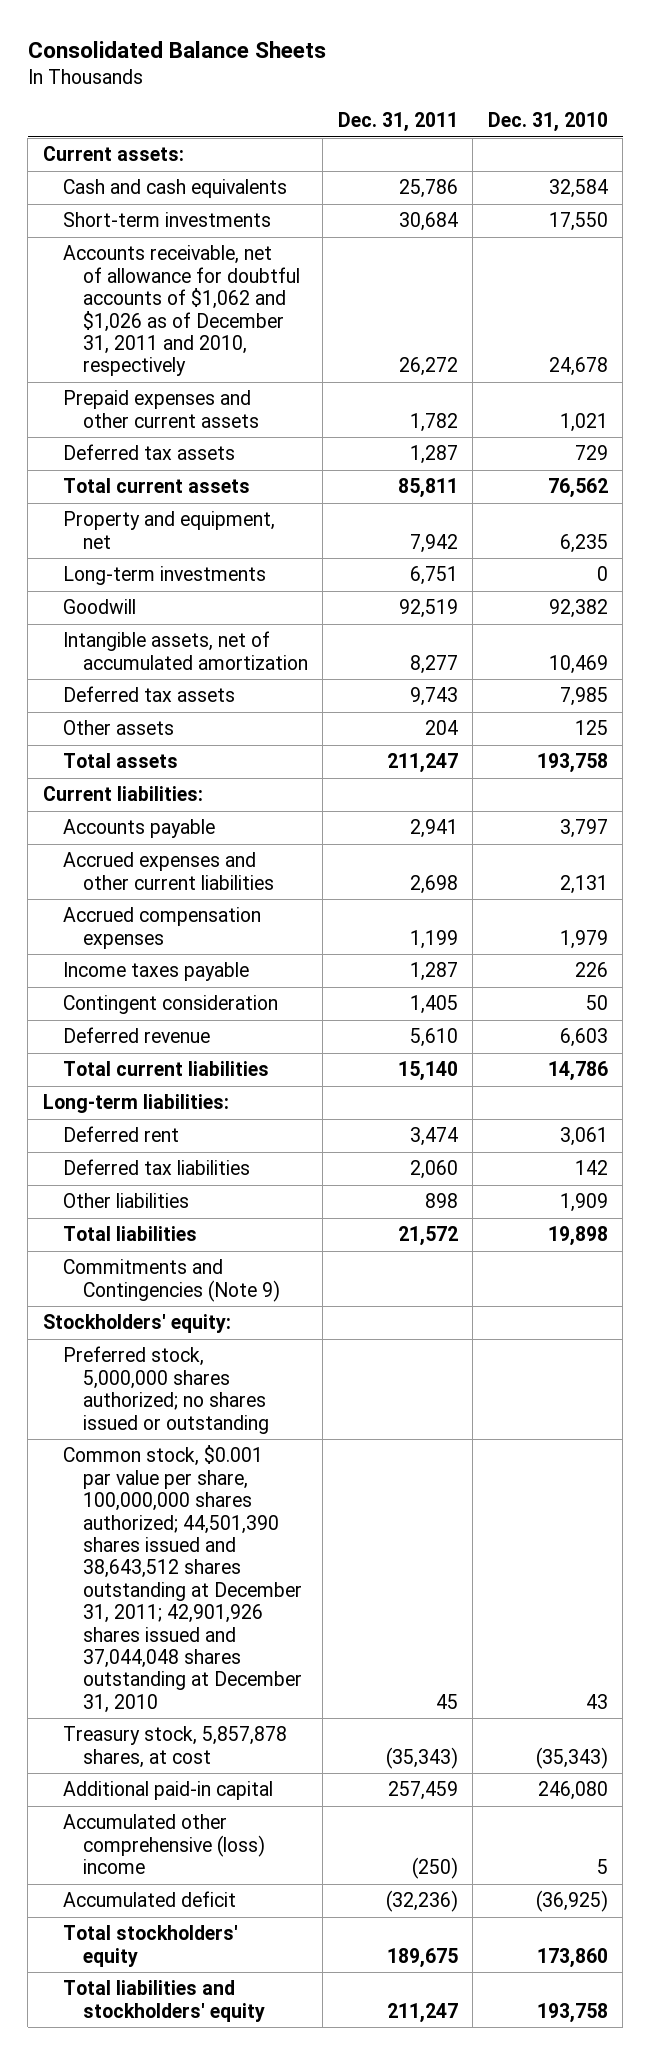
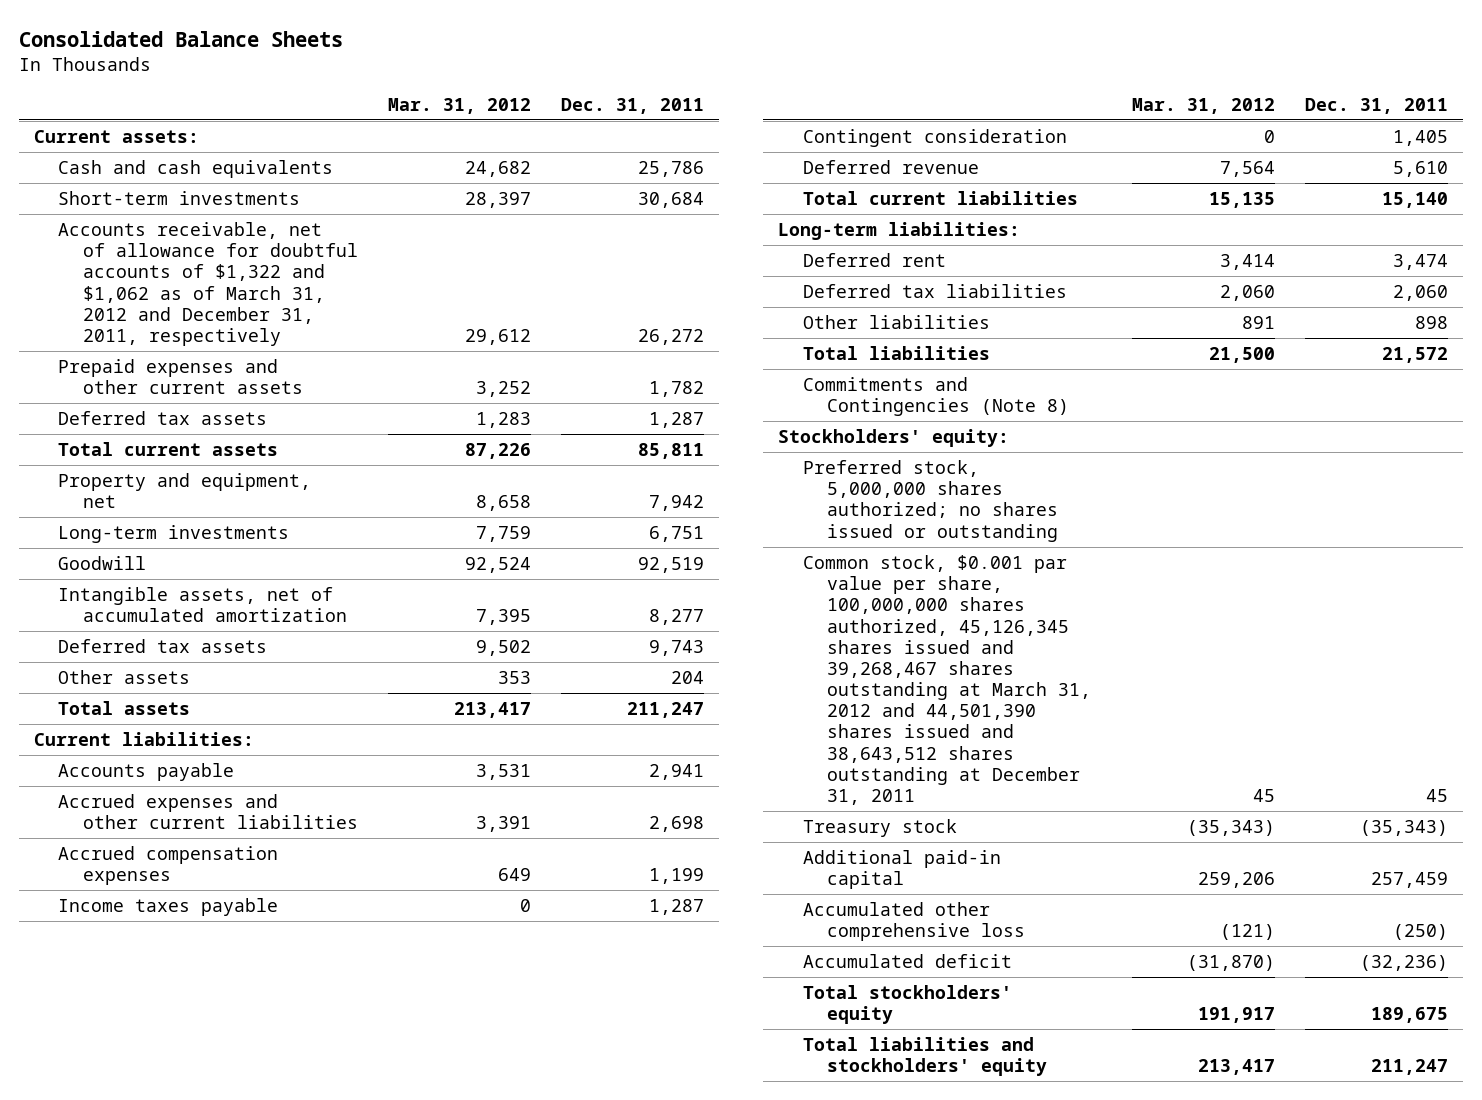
- | Dec. 31, 2011 | Dec. 31, 2010
+ | Mar. 31, 2012 | Dec. 31, 2011
- Accounts receivable, net of allowance for doubtful accounts of $1,062 and $1,026 as of December 31, 2011 and 2010, respectively | 26,272 | 24,678
+ Accounts receivable, net of allowance for doubtful accounts of $1,322 and $1,062 as of March 31, 2012 and December 31, 2011, respectively | 29,612 | 26,272
- Commitments and Contingencies (Note 9)
+ Commitments and Contingencies (Note 8)
- Common stock, $0.001 par value per share, 100,000,000 shares authorized; 44,501,390 shares issued and 38,643,512 shares outstanding at December 31, 2011; 42,901,926 shares issued and 37,044,048 shares outstanding at December 31, 2010 | 45 | 43
- Treasury stock, 5,857,878 shares, at cost | (35,343) | (35,343)
+ Common stock, $0.001 par value per share, 100,000,000 shares authorized, 45,126,345 shares issued and 39,268,467 shares outstanding at March 31, 2012 and 44,501,390 shares issued and 38,643,512 shares outstanding at December 31, 2011 | 45 | 45
+ Treasury stock | (35,343) | (35,343)
- Accumulated other comprehensive (loss) income | (250) | 5
+ Accumulated other comprehensive loss | (121) | (250)

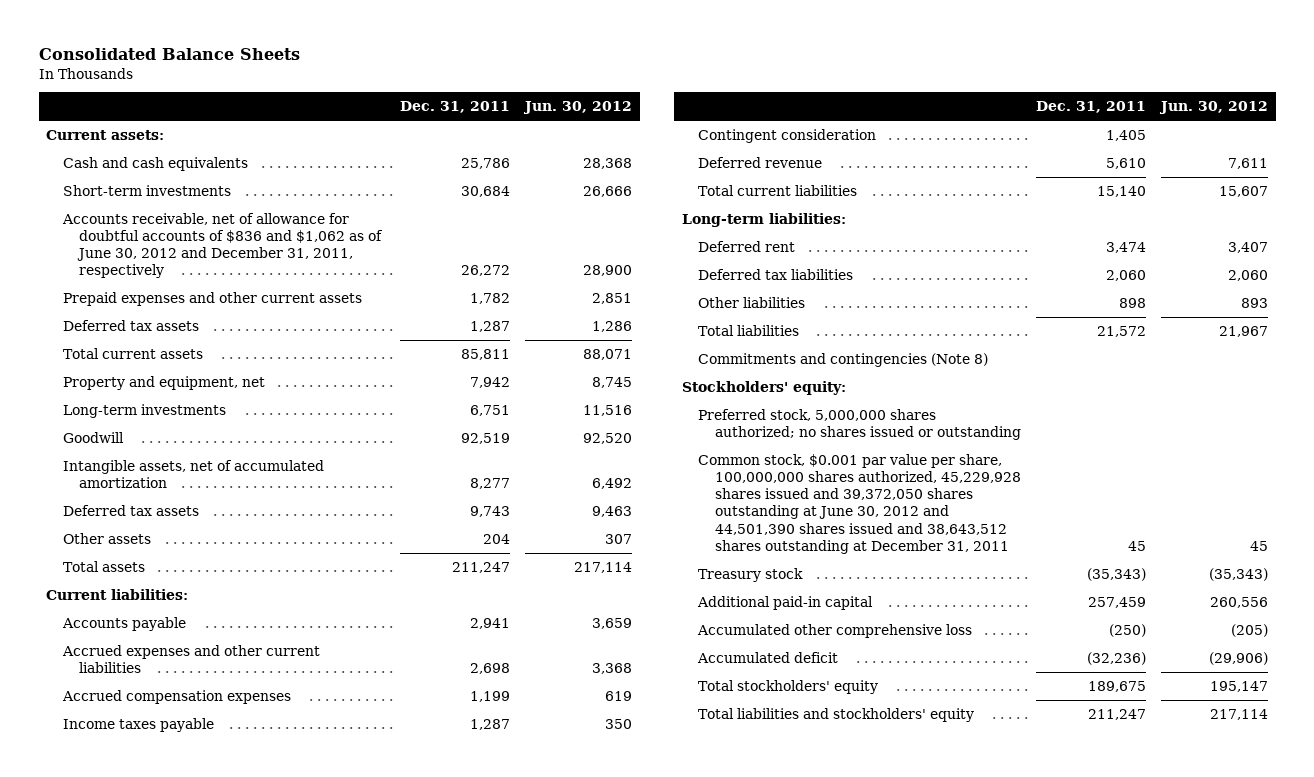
- | Mar. 31, 2012 | Dec. 31, 2011
+ | Dec. 31, 2011 | Jun. 30, 2012
- Accounts receivable, net of allowance for doubtful accounts of $1,322 and $1,062 as of March 31, 2012 and December 31, 2011, respectively | 29,612 | 26,272
+ Accounts receivable, net of allowance for doubtful accounts of $836 and $1,062 as of June 30, 2012 and December 31, 2011, respectively | 26,272 | 28,900
- Commitments and Contingencies (Note 8)
+ Commitments and contingencies (Note 8)
- Common stock, $0.001 par value per share, 100,000,000 shares authorized, 45,126,345 shares issued and 39,268,467 shares outstanding at March 31, 2012 and 44,501,390 shares issued and 38,643,512 shares outstanding at December 31, 2011 | 45 | 45
+ Common stock, $0.001 par value per share, 100,000,000 shares authorized, 45,229,928 shares issued and 39,372,050 shares outstanding at June 30, 2012 and 44,501,390 shares issued and 38,643,512 shares outstanding at December 31, 2011 | 45 | 45

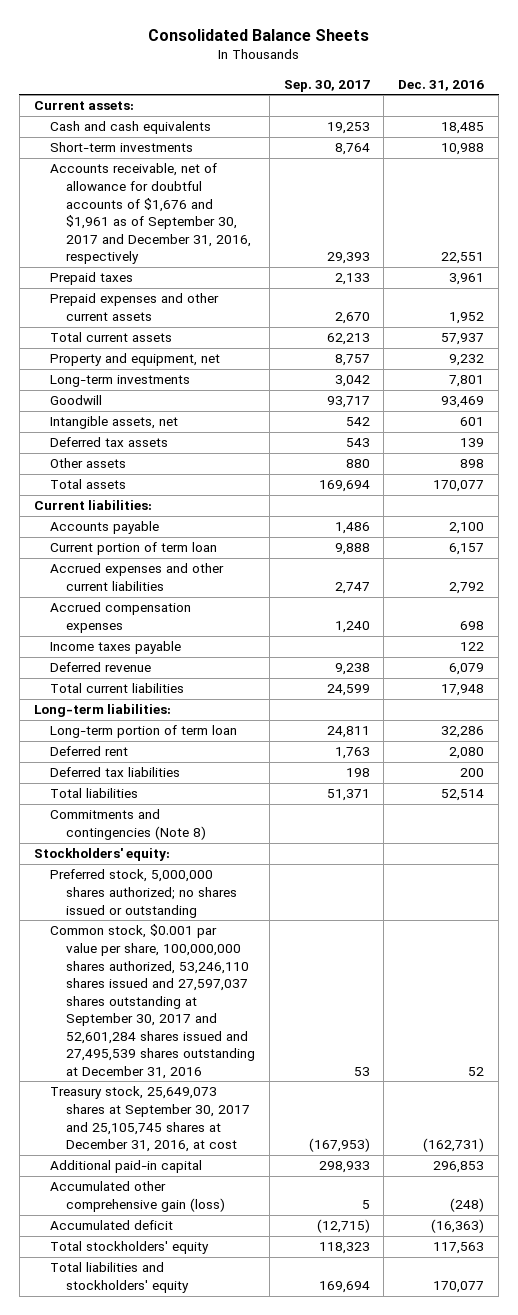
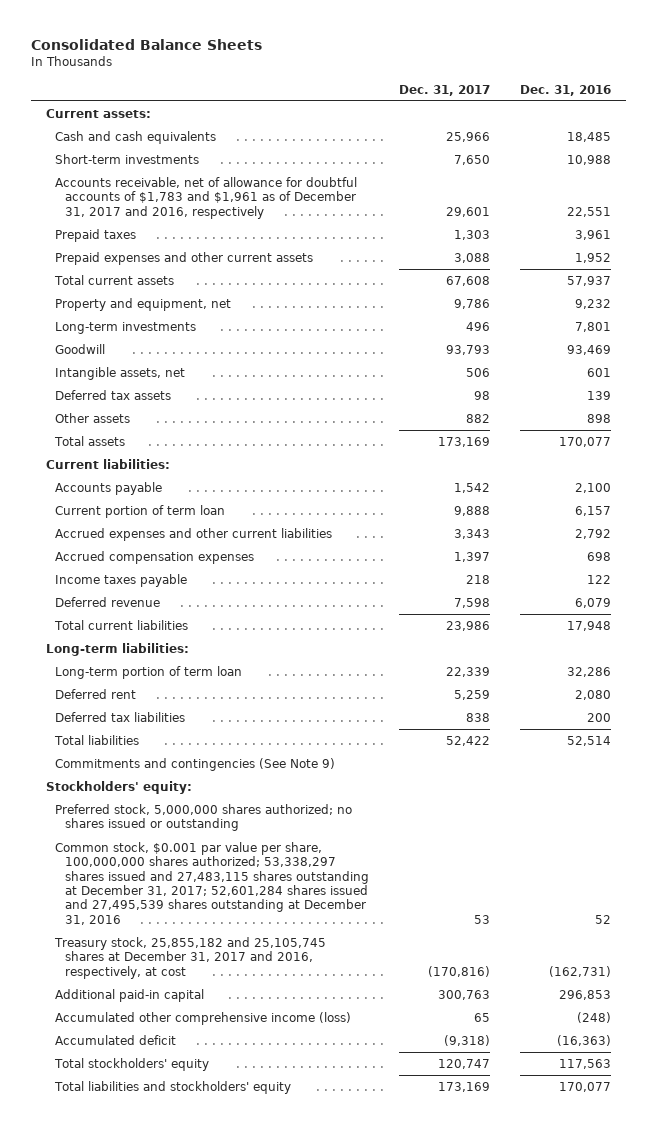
- | Sep. 30, 2017 | Dec. 31, 2016
+ | Dec. 31, 2017 | Dec. 31, 2016
- Accounts receivable, net of allowance for doubtful accounts of $1,676 and $1,961 as of September 30, 2017 and December 31, 2016, respectively | 29,393 | 22,551
+ Accounts receivable, net of allowance for doubtful accounts of $1,783 and $1,961 as of December 31, 2017 and 2016, respectively | 29,601 | 22,551
- Commitments and contingencies (Note 8)
+ Commitments and contingencies (See Note 9)
- Common stock, $0.001 par value per share, 100,000,000 shares authorized, 53,246,110 shares issued and 27,597,037 shares outstanding at September 30, 2017 and 52,601,284 shares issued and 27,495,539 shares outstanding at December 31, 2016 | 53 | 52
- Treasury stock, 25,649,073 shares at September 30, 2017 and 25,105,745 shares at December 31, 2016, at cost | (167,953) | (162,731)
+ Common stock, $0.001 par value per share, 100,000,000 shares authorized; 53,338,297 shares issued and 27,483,115 shares outstanding at December 31, 2017; 52,601,284 shares issued and 27,495,539 shares outstanding at December 31, 2016 | 53 | 52
+ Treasury stock, 25,855,182 and 25,105,745 shares at December 31, 2017 and 2016, respectively, at cost | (170,816) | (162,731)
- Accumulated other comprehensive gain (loss) | 5 | (248)
+ Accumulated other comprehensive income (loss) | 65 | (248)

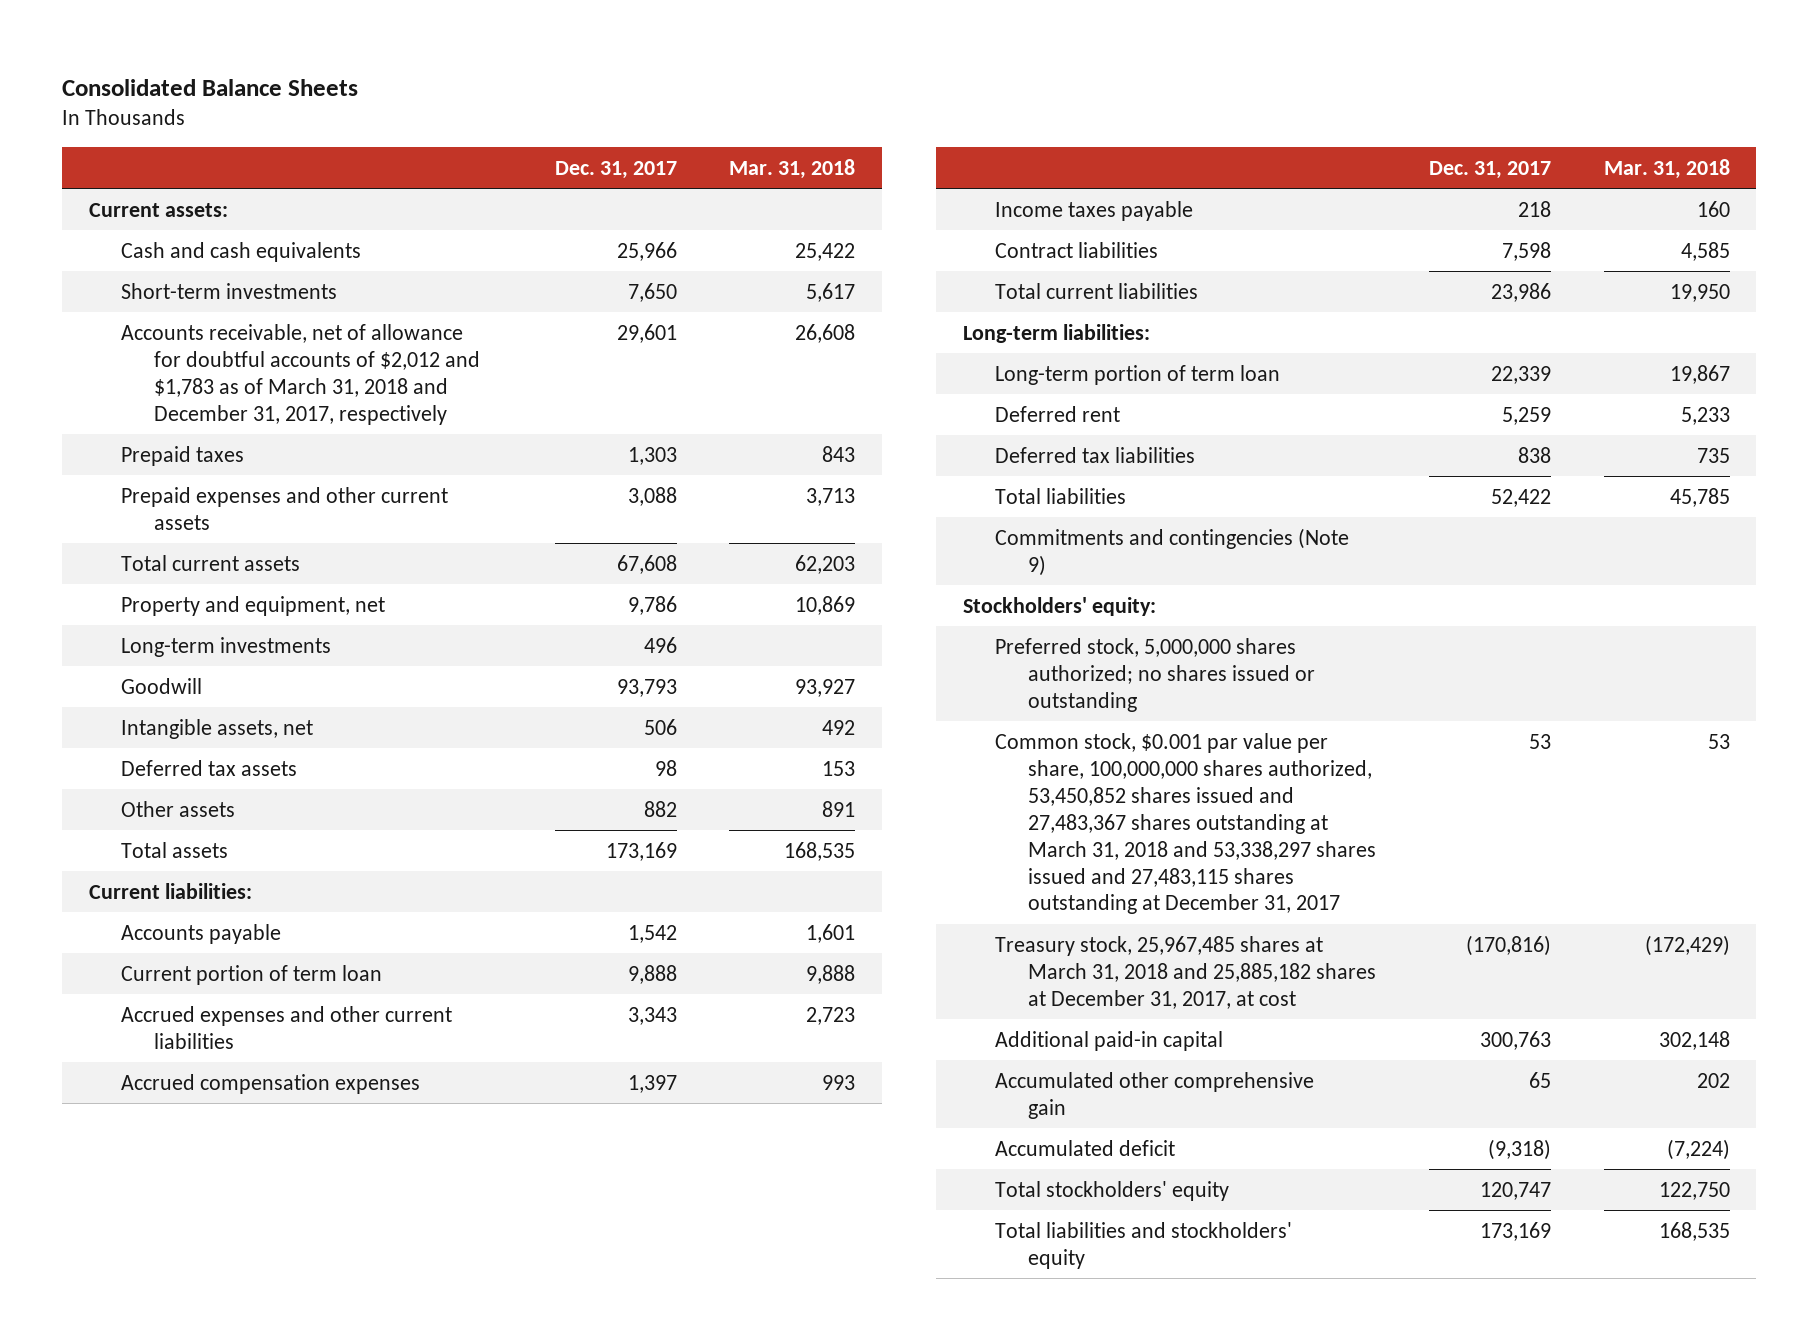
- | Dec. 31, 2017 | Dec. 31, 2016
+ | Dec. 31, 2017 | Mar. 31, 2018
- Accounts receivable, net of allowance for doubtful accounts of $1,783 and $1,961 as of December 31, 2017 and 2016, respectively | 29,601 | 22,551
+ Accounts receivable, net of allowance for doubtful accounts of $2,012 and $1,783 as of March 31, 2018 and December 31, 2017, respectively | 29,601 | 26,608
- Deferred revenue | 7,598 | 6,079
+ Contract liabilities | 7,598 | 4,585
- Commitments and contingencies (See Note 9)
+ Commitments and contingencies (Note 9)
- Common stock, $0.001 par value per share, 100,000,000 shares authorized; 53,338,297 shares issued and 27,483,115 shares outstanding at December 31, 2017; 52,601,284 shares issued and 27,495,539 shares outstanding at December 31, 2016 | 53 | 52
- Treasury stock, 25,855,182 and 25,105,745 shares at December 31, 2017 and 2016, respectively, at cost | (170,816) | (162,731)
+ Common stock, $0.001 par value per share, 100,000,000 shares authorized, 53,450,852 shares issued and 27,483,367 shares outstanding at March 31, 2018 and 53,338,297 shares issued and 27,483,115 shares outstanding at December 31, 2017 | 53 | 53
+ Treasury stock, 25,967,485 shares at March 31, 2018 and 25,885,182 shares at December 31, 2017, at cost | (170,816) | (172,429)
- Accumulated other comprehensive income (loss) | 65 | (248)
+ Accumulated other comprehensive gain | 65 | 202

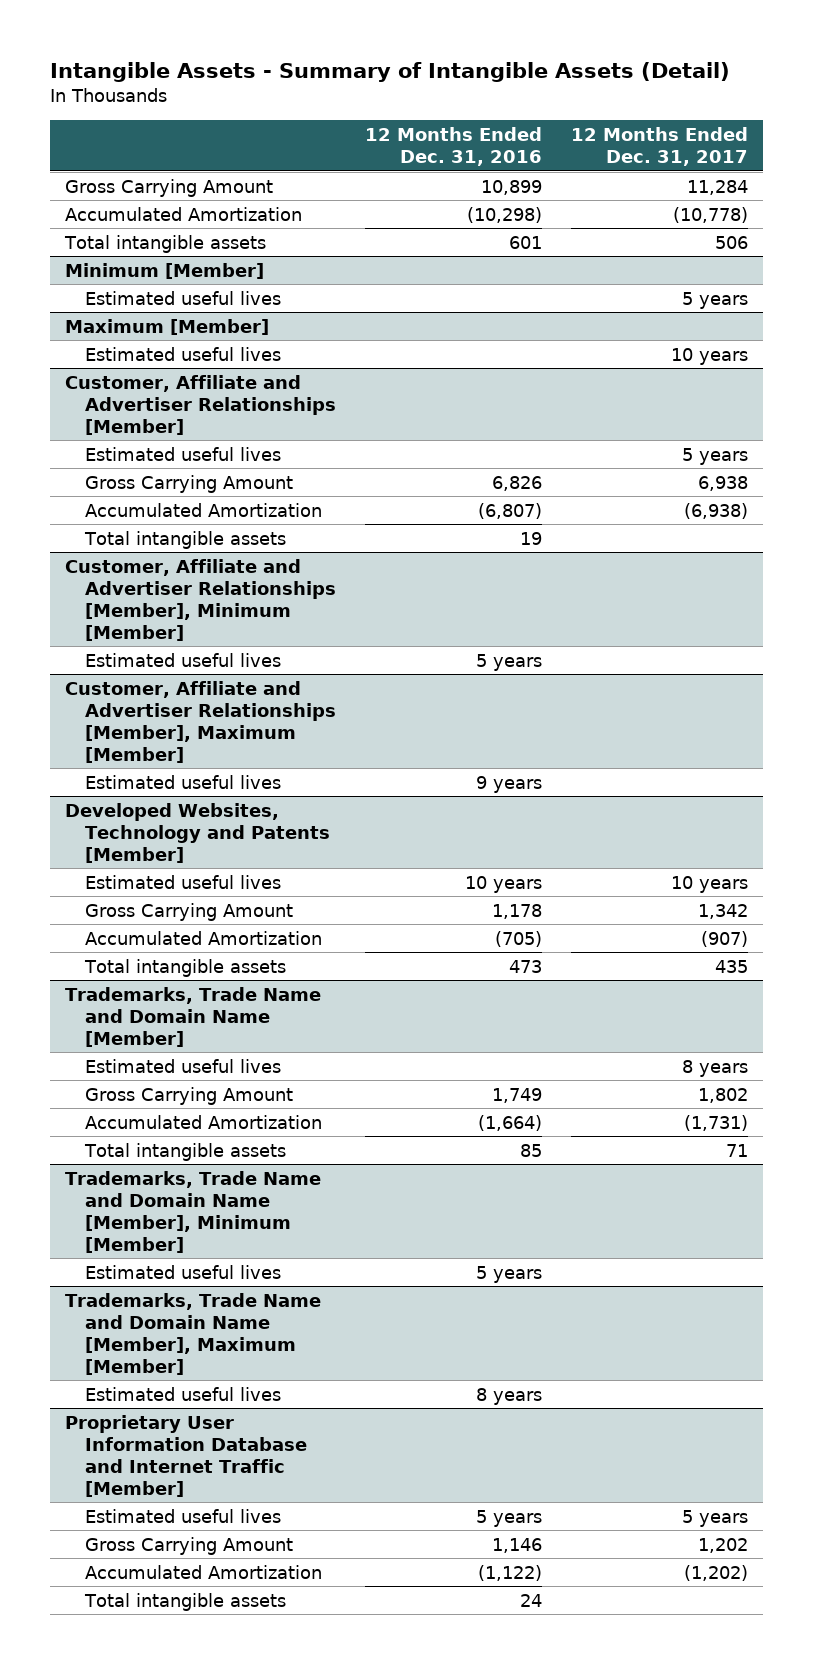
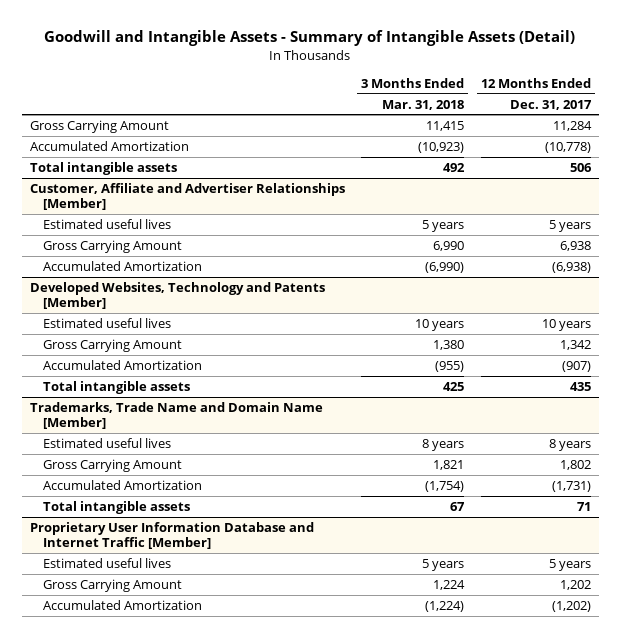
- Intangible Assets - Summary of Intangible Assets (Detail)
+ Goodwill and Intangible Assets - Summary of Intangible Assets (Detail)
- | 12 Months Ended Dec. 31, 2016 | 12 Months Ended Dec. 31, 2017
+ | 3 Months Ended Mar. 31, 2018 | 12 Months Ended Dec. 31, 2017
- Minimum [Member]
- Estimated useful lives | | 5 years
- Maximum [Member]
- Estimated useful lives | | 10 years
@ Customer, Affiliate and Advertiser Relationships [Member]
- Total intangible assets | 19 |
- Customer, Affiliate and Advertiser Relationships [Member], Minimum [Member]
- Estimated useful lives | 5 years |
- Customer, Affiliate and Advertiser Relationships [Member], Maximum [Member]
- Estimated useful lives | 9 years |
- Trademarks, Trade Name and Domain Name [Member], Minimum [Member]
- Estimated useful lives | 5 years |
- Trademarks, Trade Name and Domain Name [Member], Maximum [Member]
- Estimated useful lives | 8 years |
@ Proprietary User Information Database and Internet Traffic [Member]
- Total intangible assets | 24 |

